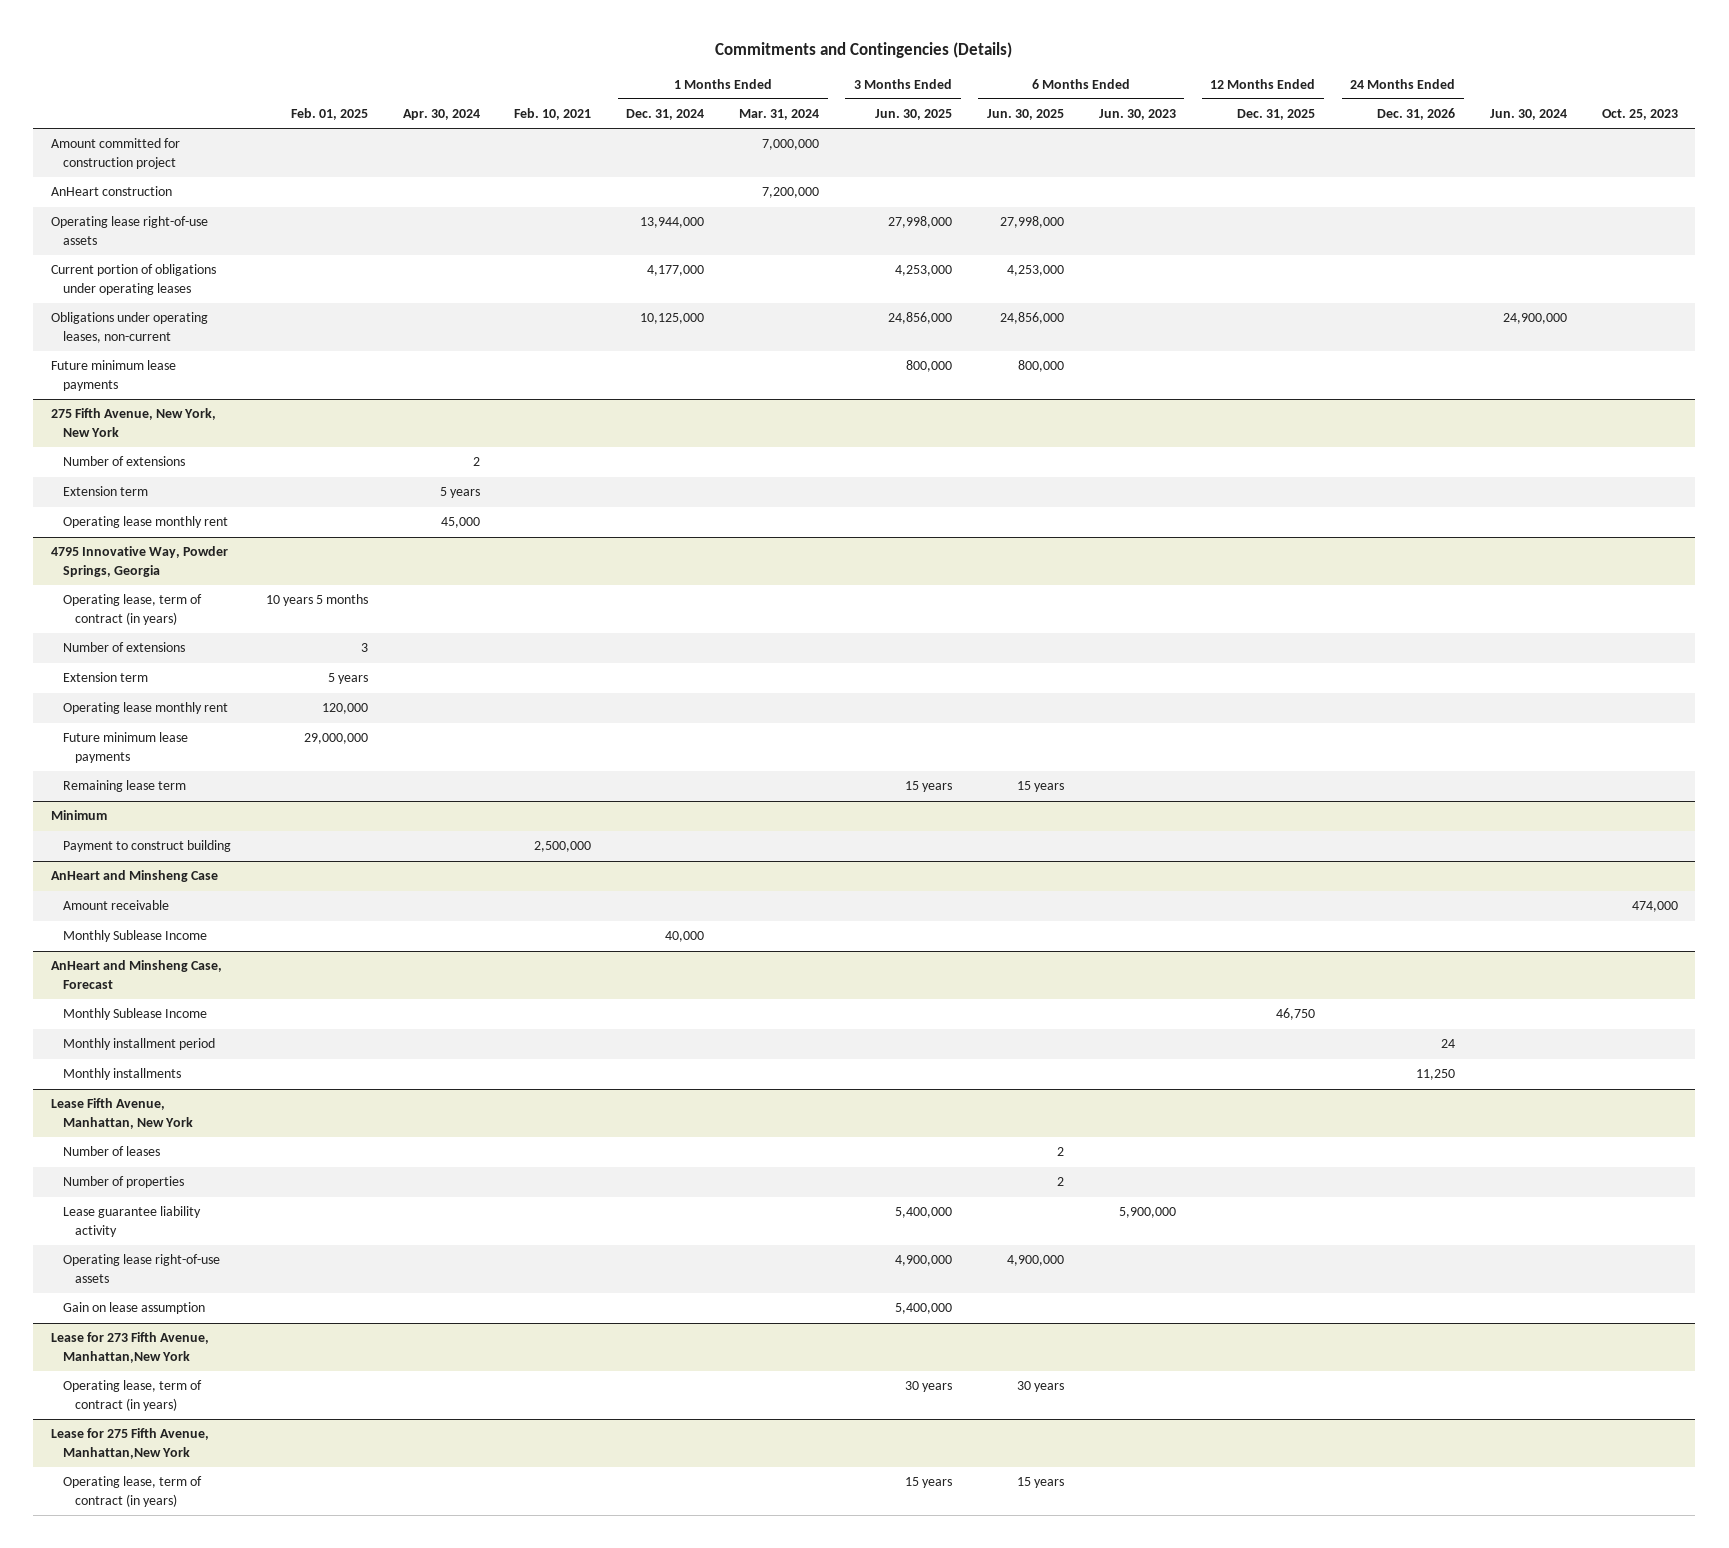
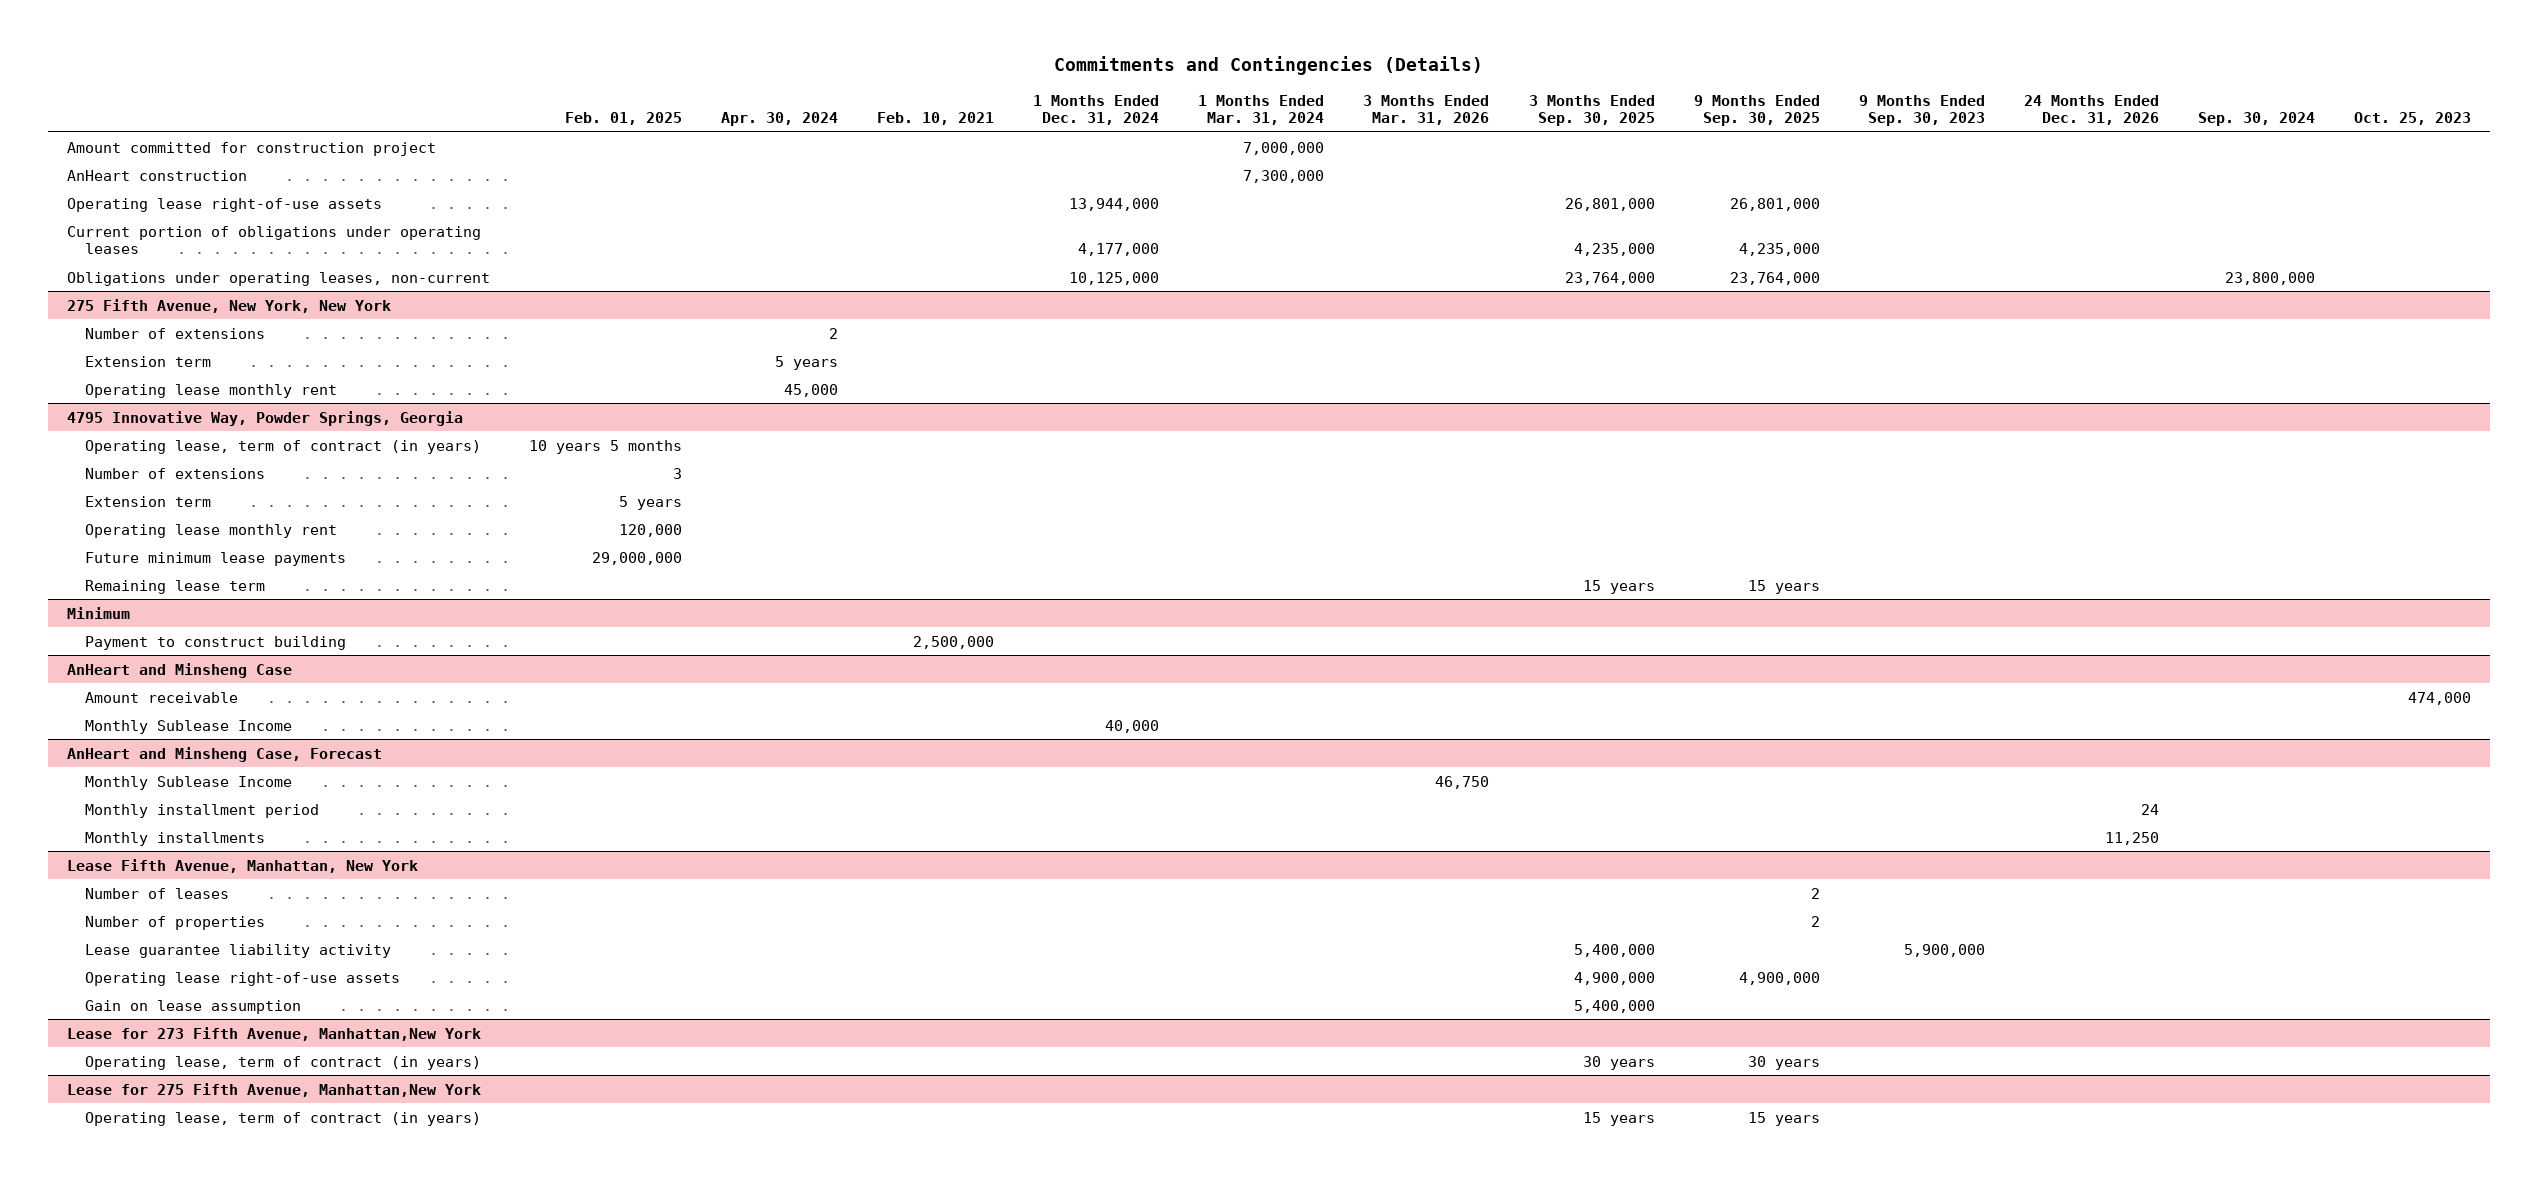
- | Feb. 01, 2025 | Apr. 30, 2024 | Feb. 10, 2021 | 1 Months Ended Dec. 31, 2024 | 1 Months Ended Mar. 31, 2024 | 3 Months Ended Jun. 30, 2025 | 6 Months Ended Jun. 30, 2025 | 6 Months Ended Jun. 30, 2023 | 12 Months Ended Dec. 31, 2025 | 24 Months Ended Dec. 31, 2026 | Jun. 30, 2024 | Oct. 25, 2023
+ | Feb. 01, 2025 | Apr. 30, 2024 | Feb. 10, 2021 | 1 Months Ended Dec. 31, 2024 | 1 Months Ended Mar. 31, 2024 | 3 Months Ended Mar. 31, 2026 | 3 Months Ended Sep. 30, 2025 | 9 Months Ended Sep. 30, 2025 | 9 Months Ended Sep. 30, 2023 | 24 Months Ended Dec. 31, 2026 | Sep. 30, 2024 | Oct. 25, 2023
- AnHeart construction | | | | | 7,200,000 | | | | | | |
+ AnHeart construction | | | | | 7,300,000 | | | | | | |
- Future minimum lease payments | | | | | | 800,000 | 800,000 | | | | |

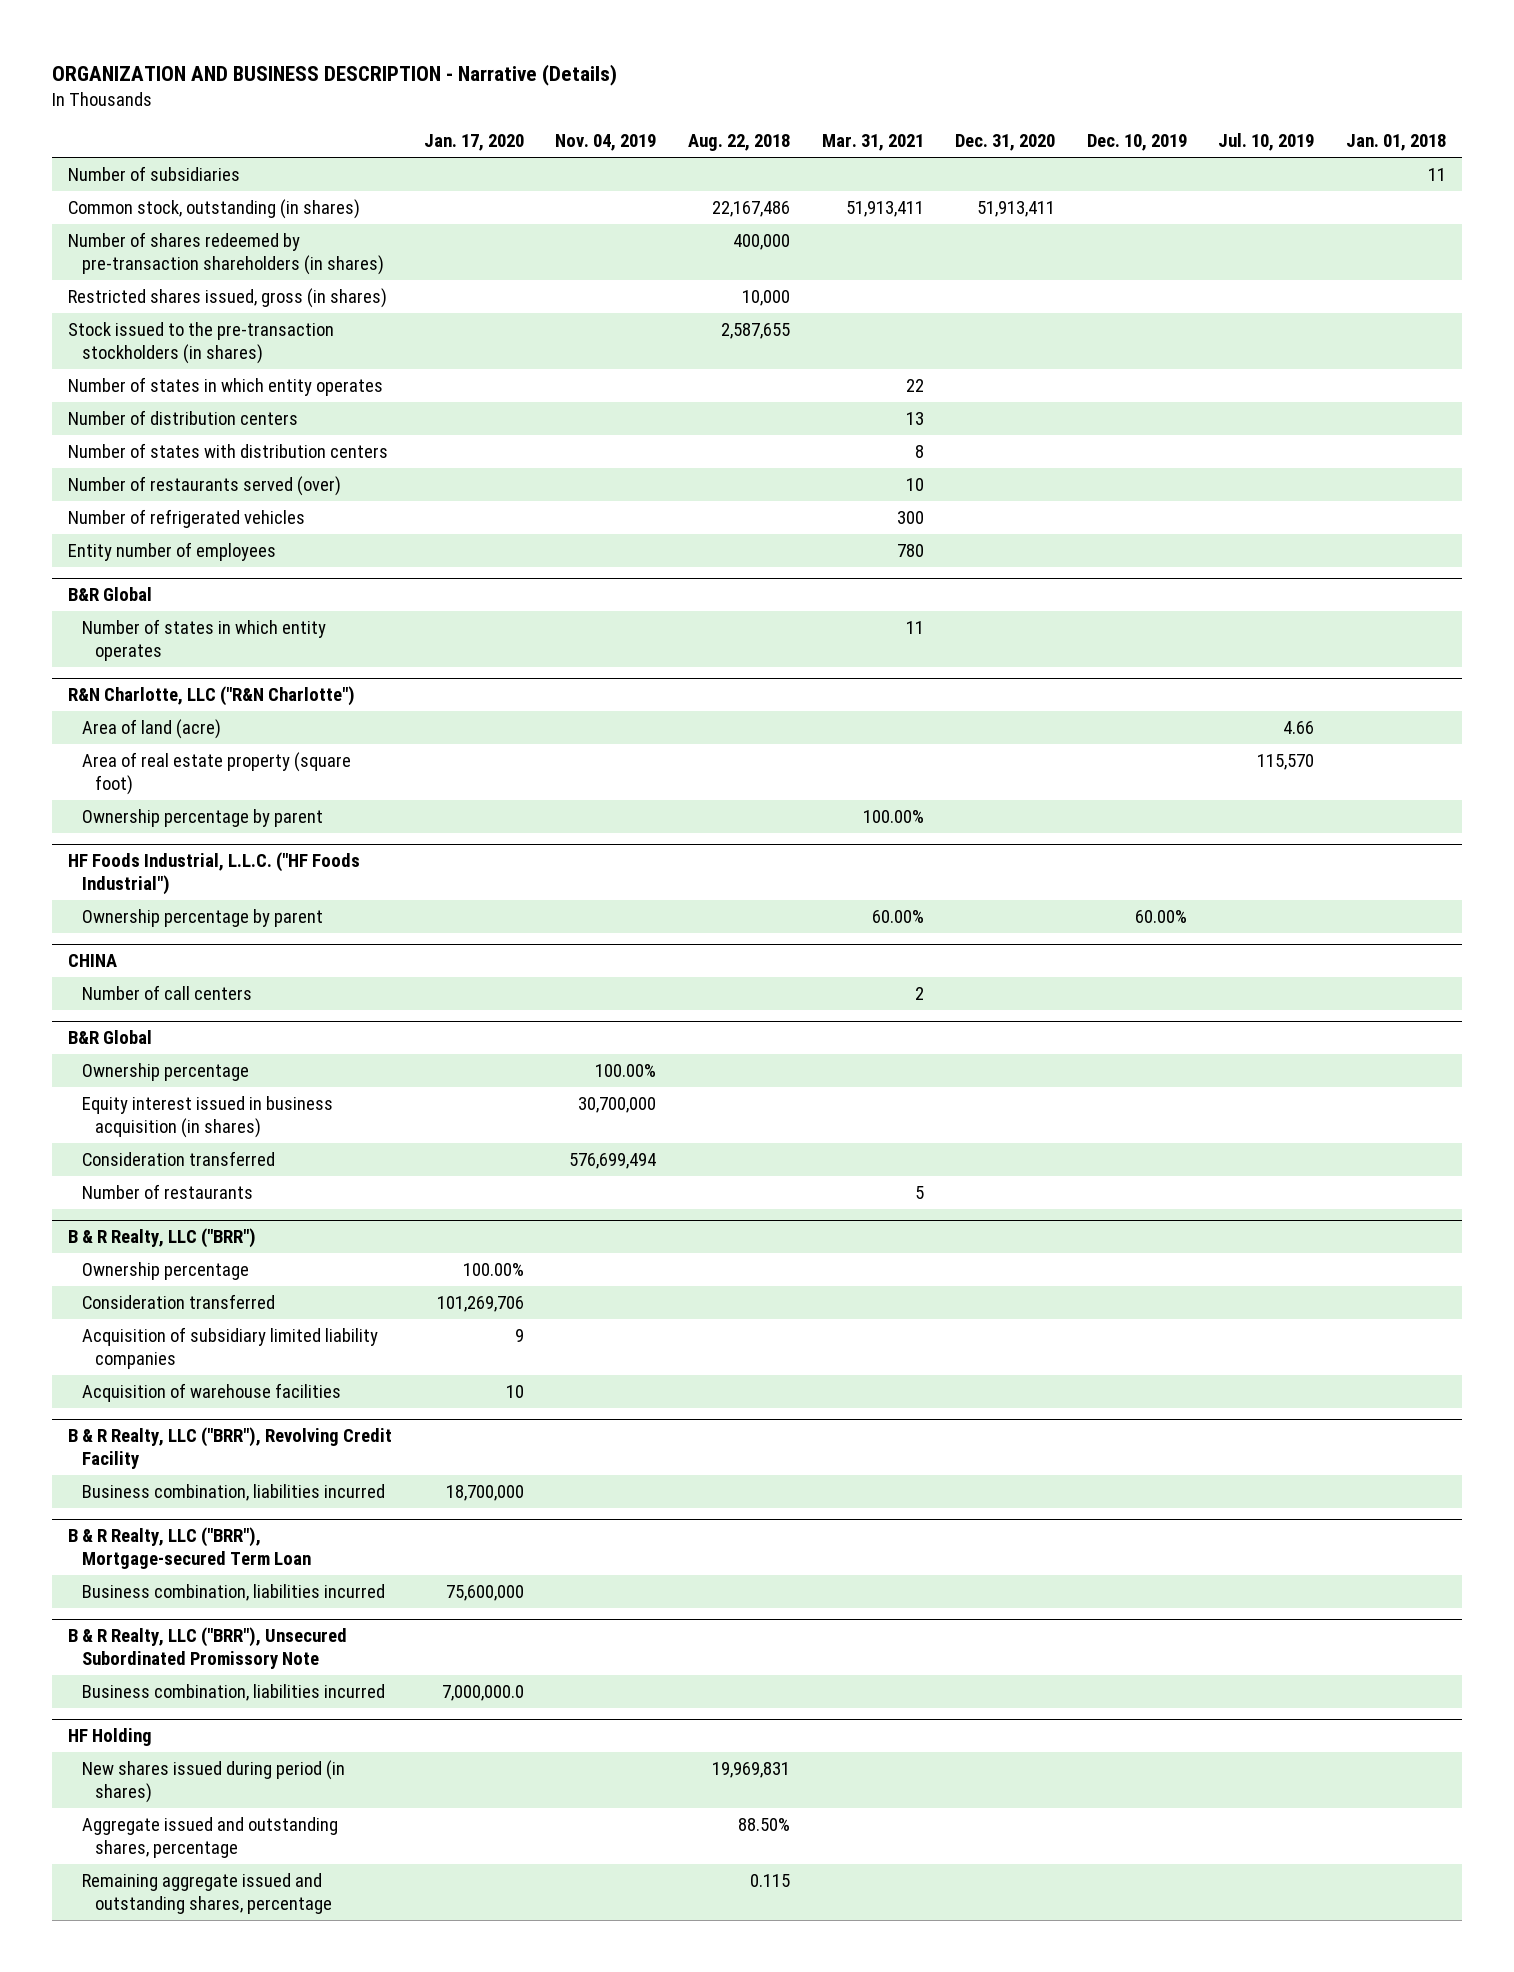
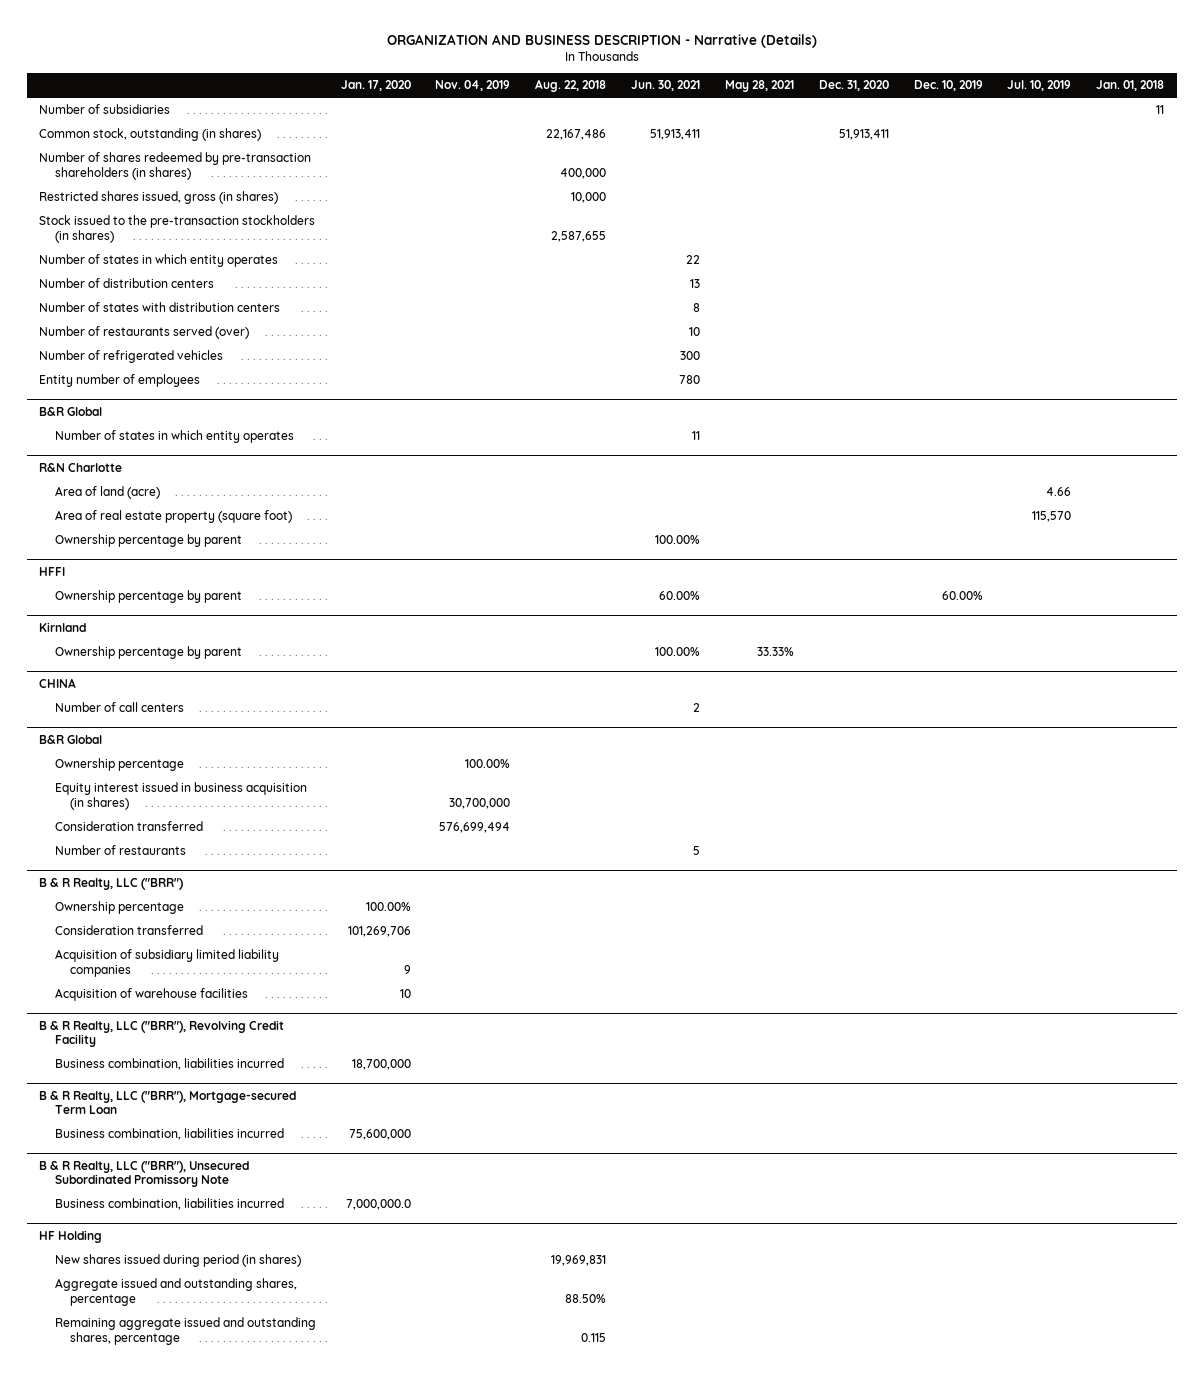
- | Jan. 17, 2020 | Nov. 04, 2019 | Aug. 22, 2018 | Mar. 31, 2021 | Dec. 31, 2020 | Dec. 10, 2019 | Jul. 10, 2019 | Jan. 01, 2018
+ | Jan. 17, 2020 | Nov. 04, 2019 | Aug. 22, 2018 | Jun. 30, 2021 | May 28, 2021 | Dec. 31, 2020 | Dec. 10, 2019 | Jul. 10, 2019 | Jan. 01, 2018
- R&N Charlotte, LLC ("R&N Charlotte")
+ R&N Charlotte
- HF Foods Industrial, L.L.C. ("HF Foods Industrial")
+ HFFI
+ Kirnland
+ Ownership percentage by parent | | | | 100.00% | 33.33% | | | |

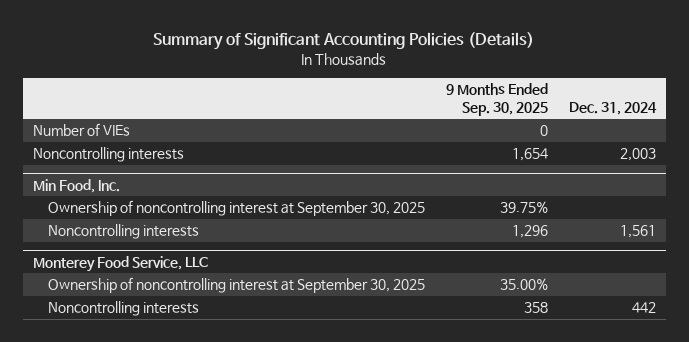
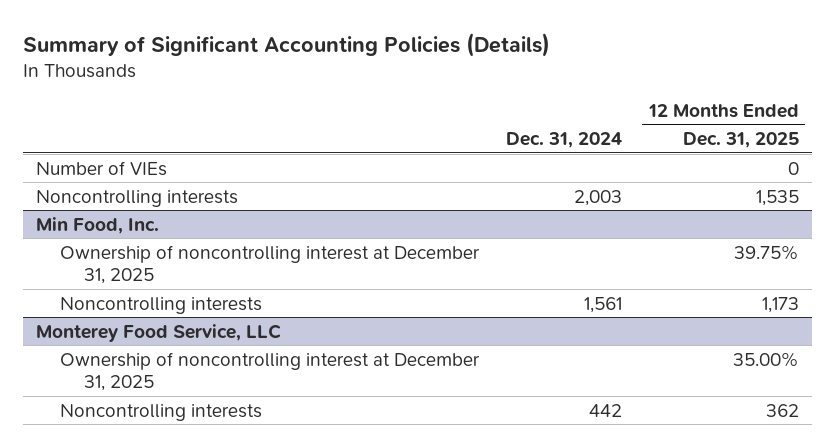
- | 9 Months Ended Sep. 30, 2025 | Dec. 31, 2024
+ | Dec. 31, 2024 | 12 Months Ended Dec. 31, 2025
@ Min Food, Inc.
- Ownership of noncontrolling interest at September 30, 2025 | 39.75% |
+ Ownership of noncontrolling interest at December 31, 2025 | | 39.75%
@ Monterey Food Service, LLC
- Ownership of noncontrolling interest at September 30, 2025 | 35.00% |
+ Ownership of noncontrolling interest at December 31, 2025 | | 35.00%

